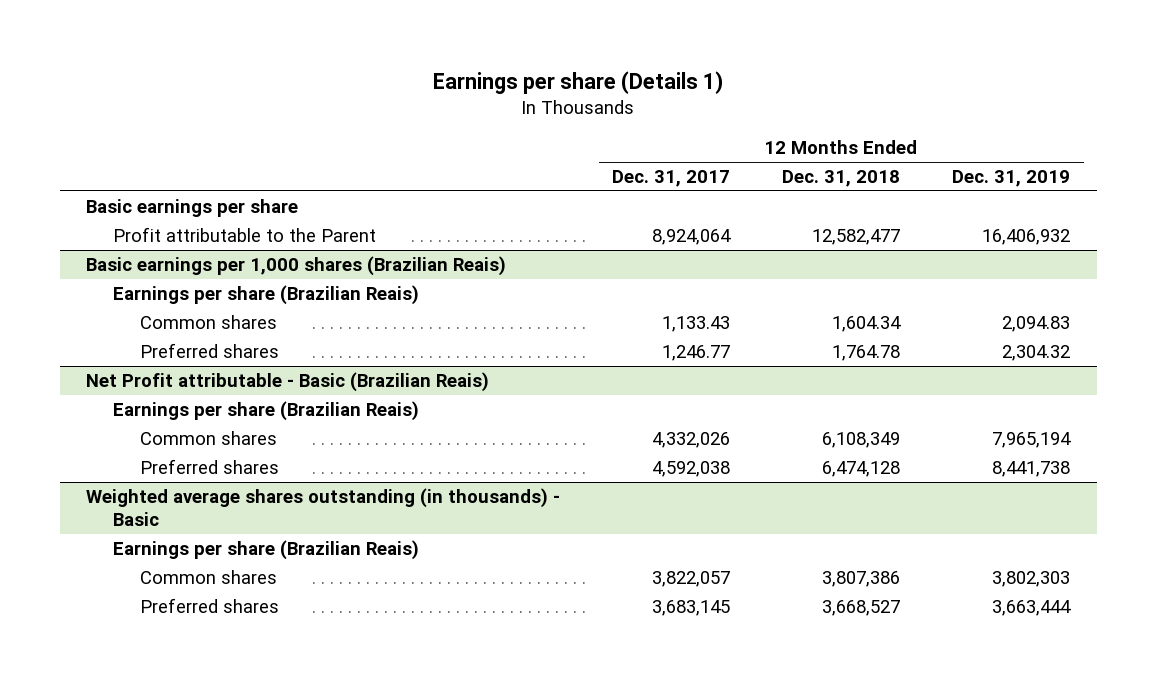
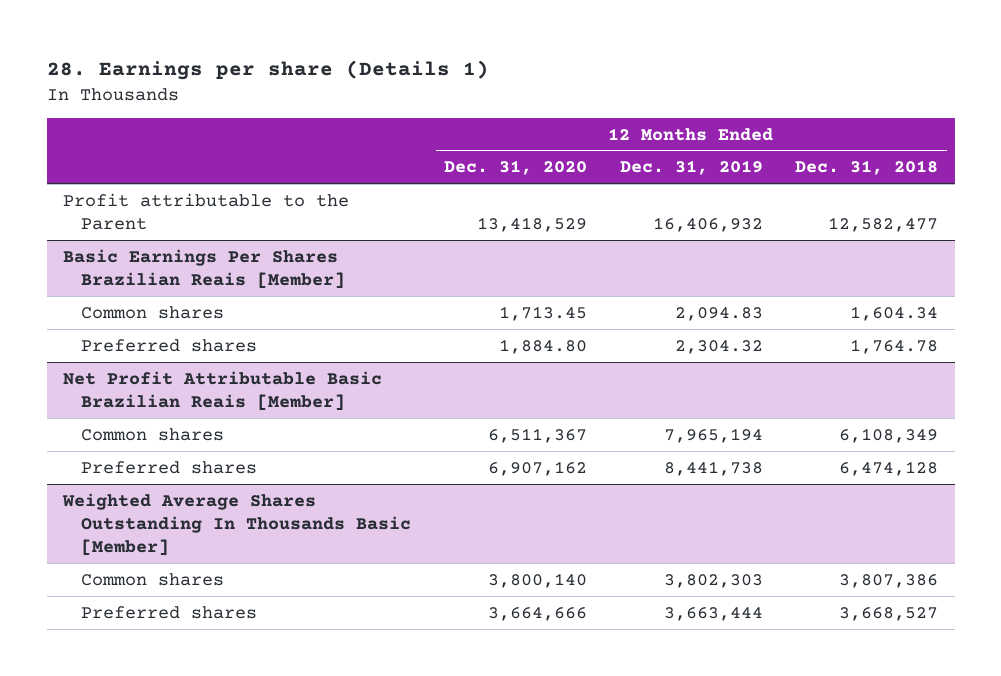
- Earnings per share (Details 1)
+ 28. Earnings per share (Details 1)
- | 12 Months Ended Dec. 31, 2017 | 12 Months Ended Dec. 31, 2018 | 12 Months Ended Dec. 31, 2019
+ | 12 Months Ended Dec. 31, 2020 | 12 Months Ended Dec. 31, 2019 | 12 Months Ended Dec. 31, 2018
- Basic earnings per share
- Basic earnings per 1,000 shares (Brazilian Reais)
- Earnings per share (Brazilian Reais)
+ Basic Earnings Per Shares Brazilian Reais [Member]
- Net Profit attributable - Basic (Brazilian Reais)
- Earnings per share (Brazilian Reais)
+ Net Profit Attributable Basic Brazilian Reais [Member]
- Weighted average shares outstanding (in thousands) - Basic
- Earnings per share (Brazilian Reais)
+ Weighted Average Shares Outstanding In Thousands Basic [Member]

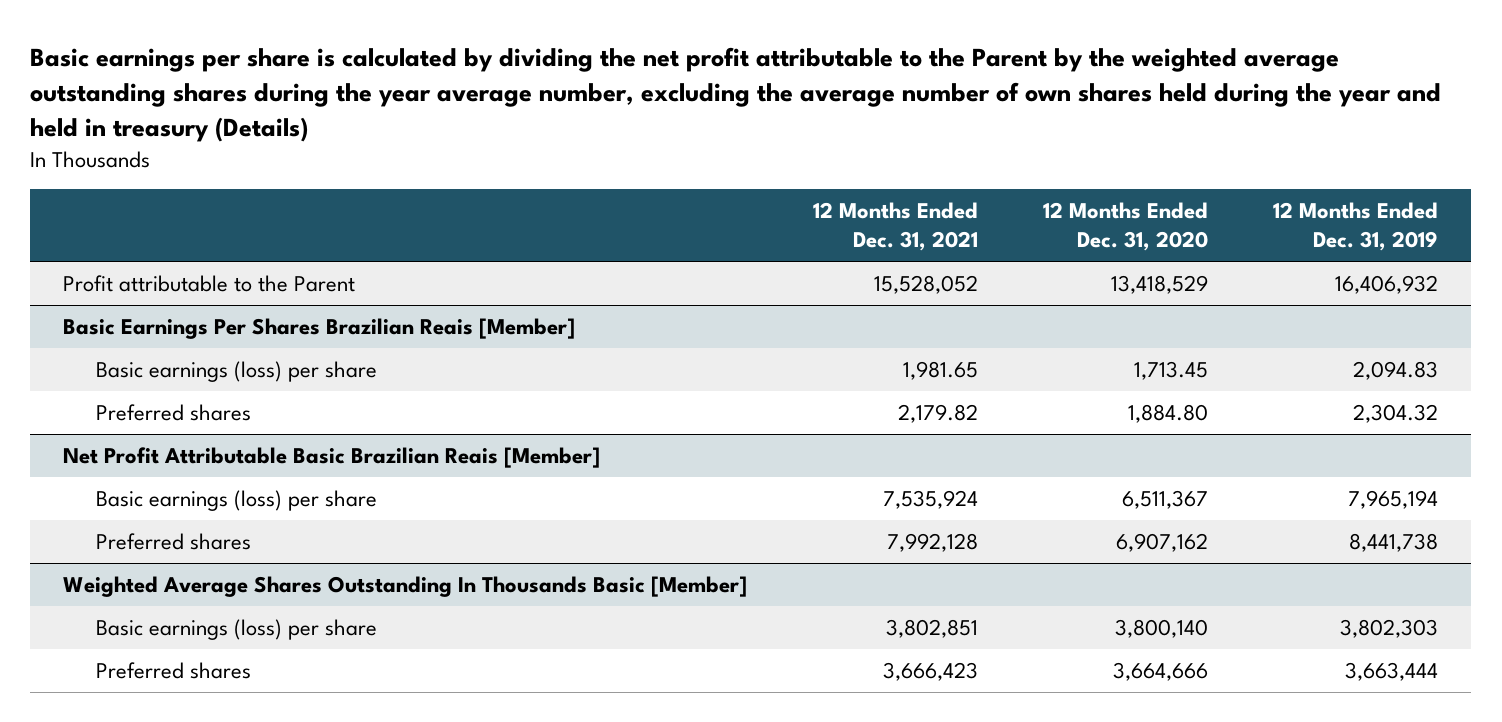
- 28. Earnings per share (Details 1)
+ Basic earnings per share is calculated by dividing the net profit attributable to the Parent by the weighted average outstanding shares during the year average number, excluding the average number of own shares held during the year and held in treasury (Details)
- | 12 Months Ended Dec. 31, 2020 | 12 Months Ended Dec. 31, 2019 | 12 Months Ended Dec. 31, 2018
+ | 12 Months Ended Dec. 31, 2021 | 12 Months Ended Dec. 31, 2020 | 12 Months Ended Dec. 31, 2019
@ Basic Earnings Per Shares Brazilian Reais [Member]
- Common shares | 1,713.45 | 2,094.83 | 1,604.34
+ Basic earnings (loss) per share | 1,981.65 | 1,713.45 | 2,094.83
@ Net Profit Attributable Basic Brazilian Reais [Member]
- Common shares | 6,511,367 | 7,965,194 | 6,108,349
+ Basic earnings (loss) per share | 7,535,924 | 6,511,367 | 7,965,194
@ Weighted Average Shares Outstanding In Thousands Basic [Member]
- Common shares | 3,800,140 | 3,802,303 | 3,807,386
+ Basic earnings (loss) per share | 3,802,851 | 3,800,140 | 3,802,303

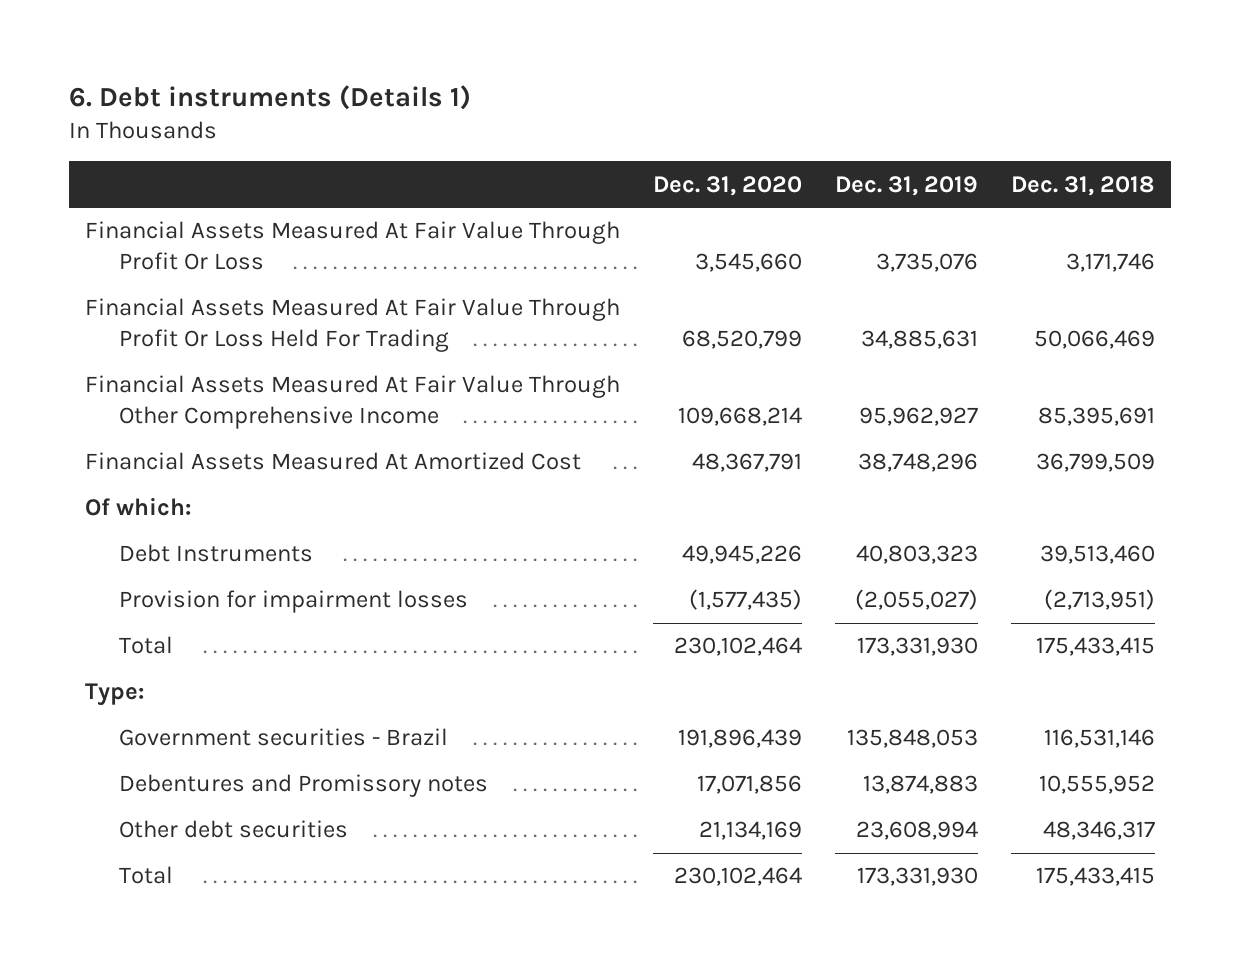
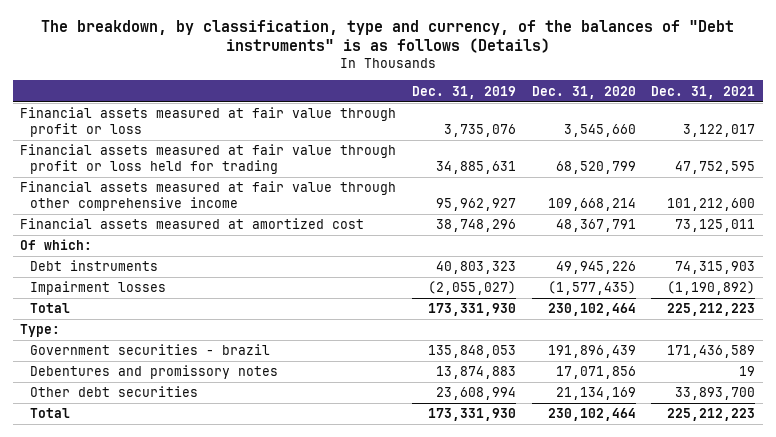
- 6. Debt instruments (Details 1)
+ The breakdown, by classification, type and currency, of the balances of "Debt instruments" is as follows (Details)
- | Dec. 31, 2020 | Dec. 31, 2019 | Dec. 31, 2018
+ | Dec. 31, 2019 | Dec. 31, 2020 | Dec. 31, 2021
- Financial Assets Measured At Fair Value Through Profit Or Loss | 3,545,660 | 3,735,076 | 3,171,746
- Financial Assets Measured At Fair Value Through Profit Or Loss Held For Trading | 68,520,799 | 34,885,631 | 50,066,469
- Financial Assets Measured At Fair Value Through Other Comprehensive Income | 109,668,214 | 95,962,927 | 85,395,691
- Financial Assets Measured At Amortized Cost | 48,367,791 | 38,748,296 | 36,799,509
+ Financial assets measured at fair value through profit or loss | 3,735,076 | 3,545,660 | 3,122,017
+ Financial assets measured at fair value through profit or loss held for trading | 34,885,631 | 68,520,799 | 47,752,595
+ Financial assets measured at fair value through other comprehensive income | 95,962,927 | 109,668,214 | 101,212,600
+ Financial assets measured at amortized cost | 38,748,296 | 48,367,791 | 73,125,011
- Debt Instruments | 49,945,226 | 40,803,323 | 39,513,460
- Provision for impairment losses | (1,577,435) | (2,055,027) | (2,713,951)
+ Debt instruments | 40,803,323 | 49,945,226 | 74,315,903
+ Impairment losses | (2,055,027) | (1,577,435) | (1,190,892)
- Government securities - Brazil | 191,896,439 | 135,848,053 | 116,531,146
- Debentures and Promissory notes | 17,071,856 | 13,874,883 | 10,555,952
+ Government securities - brazil | 135,848,053 | 191,896,439 | 171,436,589
+ Debentures and promissory notes | 13,874,883 | 17,071,856 | 19

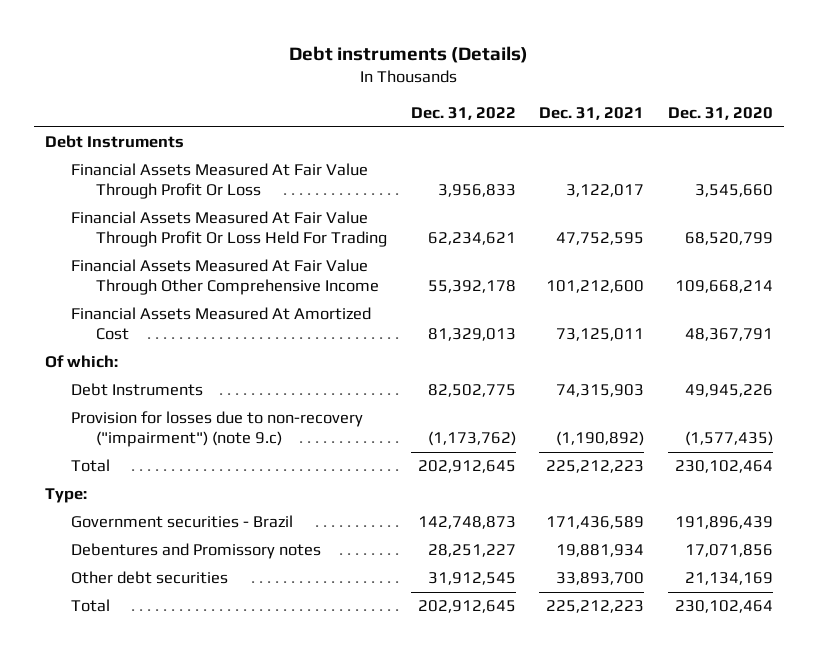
- The breakdown, by classification, type and currency, of the balances of "Debt instruments" is as follows (Details)
+ Debt instruments (Details)
- | Dec. 31, 2019 | Dec. 31, 2020 | Dec. 31, 2021
+ | Dec. 31, 2022 | Dec. 31, 2021 | Dec. 31, 2020
- Financial assets measured at fair value through profit or loss | 3,735,076 | 3,545,660 | 3,122,017
- Financial assets measured at fair value through profit or loss held for trading | 34,885,631 | 68,520,799 | 47,752,595
- Financial assets measured at fair value through other comprehensive income | 95,962,927 | 109,668,214 | 101,212,600
- Financial assets measured at amortized cost | 38,748,296 | 48,367,791 | 73,125,011
+ Debt Instruments
+ Financial Assets Measured At Fair Value Through Profit Or Loss | 3,956,833 | 3,122,017 | 3,545,660
+ Financial Assets Measured At Fair Value Through Profit Or Loss Held For Trading | 62,234,621 | 47,752,595 | 68,520,799
+ Financial Assets Measured At Fair Value Through Other Comprehensive Income | 55,392,178 | 101,212,600 | 109,668,214
+ Financial Assets Measured At Amortized Cost | 81,329,013 | 73,125,011 | 48,367,791
- Debt instruments | 40,803,323 | 49,945,226 | 74,315,903
- Impairment losses | (2,055,027) | (1,577,435) | (1,190,892)
+ Debt Instruments | 82,502,775 | 74,315,903 | 49,945,226
+ Provision for losses due to non-recovery ("impairment") (note 9.c) | (1,173,762) | (1,190,892) | (1,577,435)
- Government securities - brazil | 135,848,053 | 191,896,439 | 171,436,589
- Debentures and promissory notes | 13,874,883 | 17,071,856 | 19
+ Government securities - Brazil | 142,748,873 | 171,436,589 | 191,896,439
+ Debentures and Promissory notes | 28,251,227 | 19,881,934 | 17,071,856

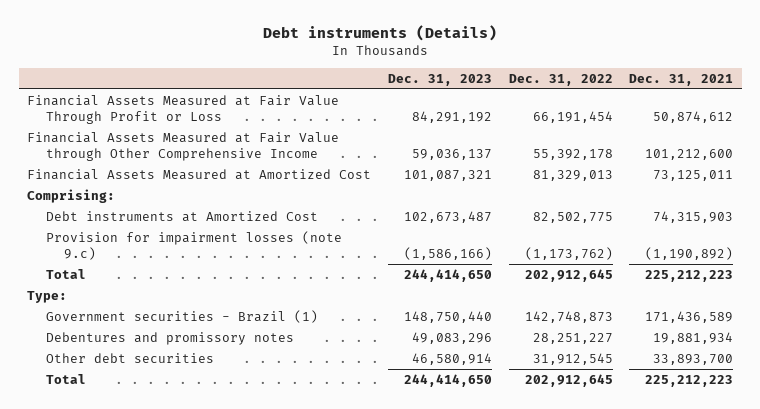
- | Dec. 31, 2022 | Dec. 31, 2021 | Dec. 31, 2020
+ | Dec. 31, 2023 | Dec. 31, 2022 | Dec. 31, 2021
- Debt Instruments
- Financial Assets Measured At Fair Value Through Profit Or Loss | 3,956,833 | 3,122,017 | 3,545,660
- Financial Assets Measured At Fair Value Through Profit Or Loss Held For Trading | 62,234,621 | 47,752,595 | 68,520,799
- Financial Assets Measured At Fair Value Through Other Comprehensive Income | 55,392,178 | 101,212,600 | 109,668,214
- Financial Assets Measured At Amortized Cost | 81,329,013 | 73,125,011 | 48,367,791
- Of which:
- Debt Instruments | 82,502,775 | 74,315,903 | 49,945,226
- Provision for losses due to non-recovery ("impairment") (note 9.c) | (1,173,762) | (1,190,892) | (1,577,435)
+ Financial Assets Measured at Fair Value Through Profit or Loss | 84,291,192 | 66,191,454 | 50,874,612
+ Financial Assets Measured at Fair Value through Other Comprehensive Income | 59,036,137 | 55,392,178 | 101,212,600
+ Financial Assets Measured at Amortized Cost | 101,087,321 | 81,329,013 | 73,125,011
+ Comprising:
+ Debt instruments at Amortized Cost | 102,673,487 | 82,502,775 | 74,315,903
+ Provision for impairment losses (note 9.c) | (1,586,166) | (1,173,762) | (1,190,892)
- Government securities - Brazil | 142,748,873 | 171,436,589 | 191,896,439
- Debentures and Promissory notes | 28,251,227 | 19,881,934 | 17,071,856
+ Government securities - Brazil (1) | 148,750,440 | 142,748,873 | 171,436,589
+ Debentures and promissory notes | 49,083,296 | 28,251,227 | 19,881,934

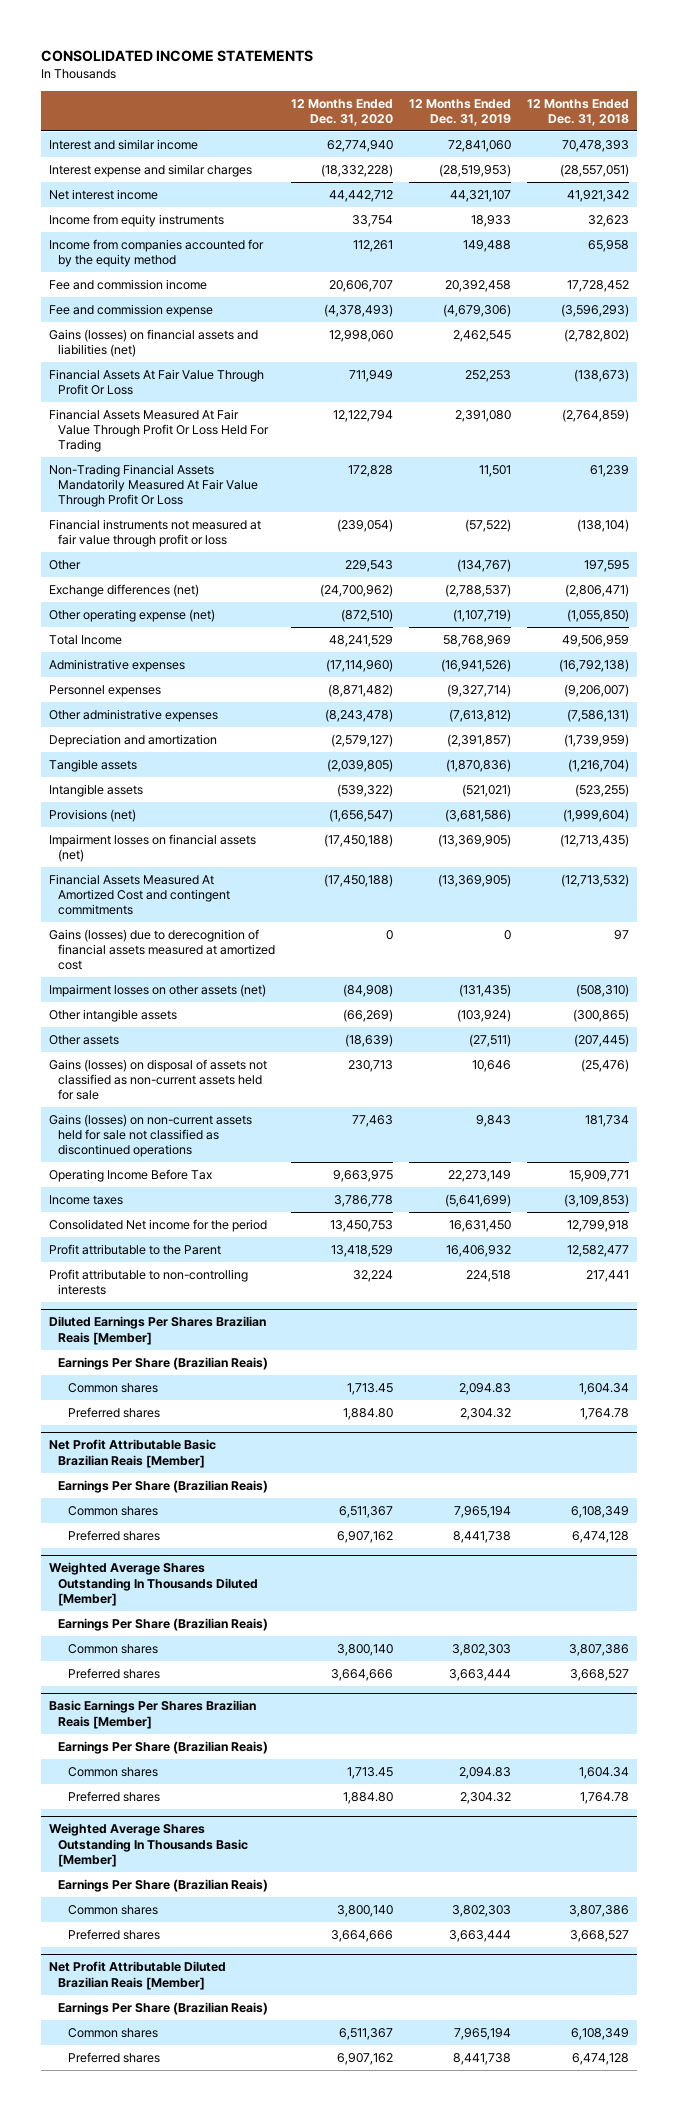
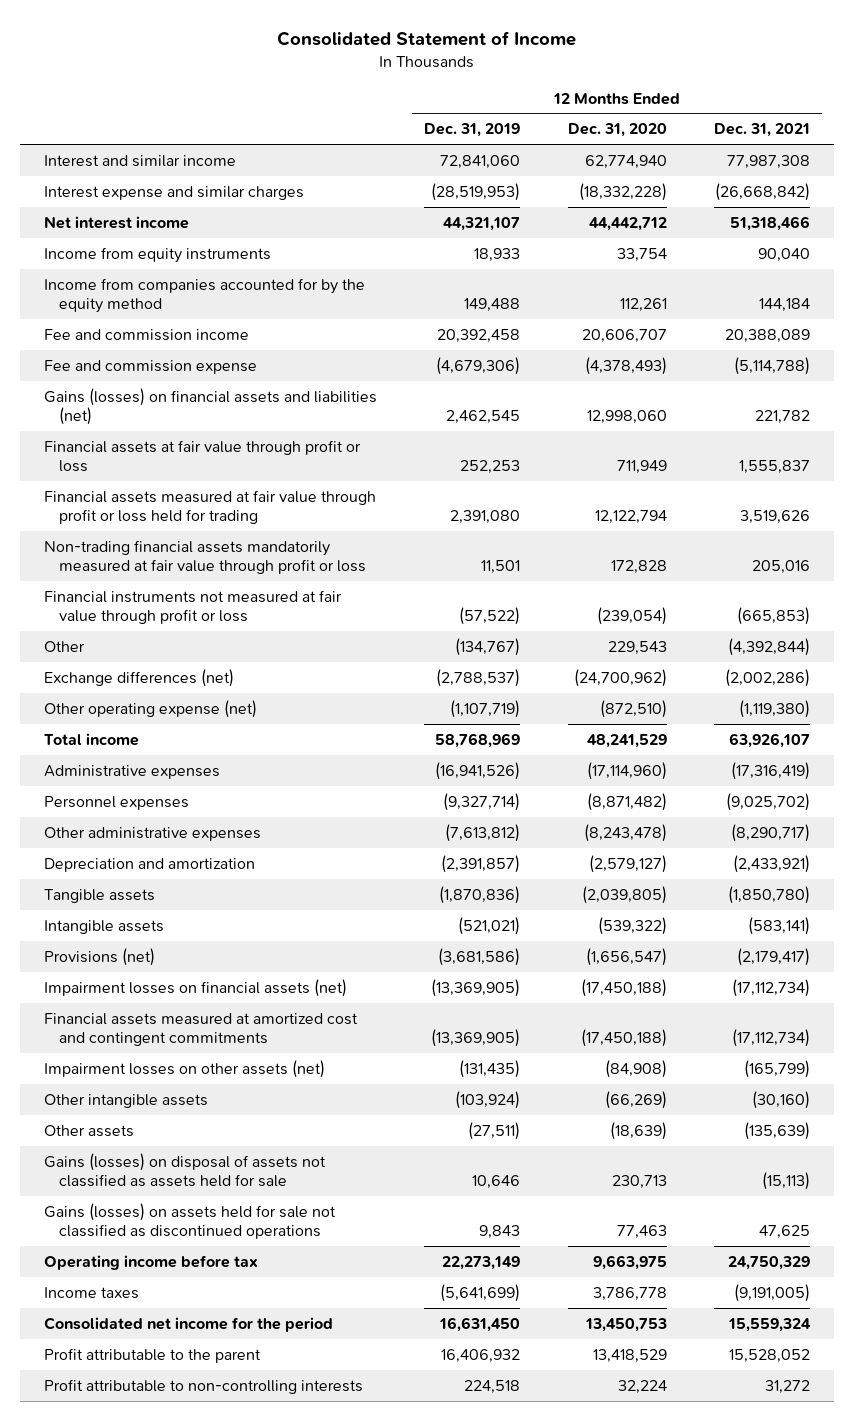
- CONSOLIDATED INCOME STATEMENTS
+ Consolidated Statement of Income
- | 12 Months Ended Dec. 31, 2020 | 12 Months Ended Dec. 31, 2019 | 12 Months Ended Dec. 31, 2018
+ | 12 Months Ended Dec. 31, 2019 | 12 Months Ended Dec. 31, 2020 | 12 Months Ended Dec. 31, 2021
- Financial Assets At Fair Value Through Profit Or Loss | 711,949 | 252,253 | (138,673)
- Financial Assets Measured At Fair Value Through Profit Or Loss Held For Trading | 12,122,794 | 2,391,080 | (2,764,859)
- Non-Trading Financial Assets Mandatorily Measured At Fair Value Through Profit Or Loss | 172,828 | 11,501 | 61,239
+ Financial assets at fair value through profit or loss | 252,253 | 711,949 | 1,555,837
+ Financial assets measured at fair value through profit or loss held for trading | 2,391,080 | 12,122,794 | 3,519,626
+ Non-trading financial assets mandatorily measured at fair value through profit or loss | 11,501 | 172,828 | 205,016
- Total Income | 48,241,529 | 58,768,969 | 49,506,959
+ Total income | 58,768,969 | 48,241,529 | 63,926,107
- Financial Assets Measured At Amortized Cost and contingent commitments | (17,450,188) | (13,369,905) | (12,713,532)
- Gains (losses) due to derecognition of financial assets measured at amortized cost | 0 | 0 | 97
+ Financial assets measured at amortized cost and contingent commitments | (13,369,905) | (17,450,188) | (17,112,734)
- Gains (losses) on disposal of assets not classified as non-current assets held for sale | 230,713 | 10,646 | (25,476)
- Gains (losses) on non-current assets held for sale not classified as discontinued operations | 77,463 | 9,843 | 181,734
- Operating Income Before Tax | 9,663,975 | 22,273,149 | 15,909,771
+ Gains (losses) on disposal of assets not classified as assets held for sale | 10,646 | 230,713 | (15,113)
+ Gains (losses) on assets held for sale not classified as discontinued operations | 9,843 | 77,463 | 47,625
+ Operating income before tax | 22,273,149 | 9,663,975 | 24,750,329
- Consolidated Net income for the period | 13,450,753 | 16,631,450 | 12,799,918
- Profit attributable to the Parent | 13,418,529 | 16,406,932 | 12,582,477
+ Consolidated net income for the period | 16,631,450 | 13,450,753 | 15,559,324
+ Profit attributable to the parent | 16,406,932 | 13,418,529 | 15,528,052
- Diluted Earnings Per Shares Brazilian Reais [Member]
- Earnings Per Share (Brazilian Reais)
- Common shares | 1,713.45 | 2,094.83 | 1,604.34
- Preferred shares | 1,884.80 | 2,304.32 | 1,764.78
- Net Profit Attributable Basic Brazilian Reais [Member]
- Earnings Per Share (Brazilian Reais)
- Common shares | 6,511,367 | 7,965,194 | 6,108,349
- Preferred shares | 6,907,162 | 8,441,738 | 6,474,128
- Weighted Average Shares Outstanding In Thousands Diluted [Member]
- Earnings Per Share (Brazilian Reais)
- Common shares | 3,800,140 | 3,802,303 | 3,807,386
- Preferred shares | 3,664,666 | 3,663,444 | 3,668,527
- Basic Earnings Per Shares Brazilian Reais [Member]
- Earnings Per Share (Brazilian Reais)
- Common shares | 1,713.45 | 2,094.83 | 1,604.34
- Preferred shares | 1,884.80 | 2,304.32 | 1,764.78
- Weighted Average Shares Outstanding In Thousands Basic [Member]
- Earnings Per Share (Brazilian Reais)
- Common shares | 3,800,140 | 3,802,303 | 3,807,386
- Preferred shares | 3,664,666 | 3,663,444 | 3,668,527
- Net Profit Attributable Diluted Brazilian Reais [Member]
- Earnings Per Share (Brazilian Reais)
- Common shares | 6,511,367 | 7,965,194 | 6,108,349
- Preferred shares | 6,907,162 | 8,441,738 | 6,474,128

